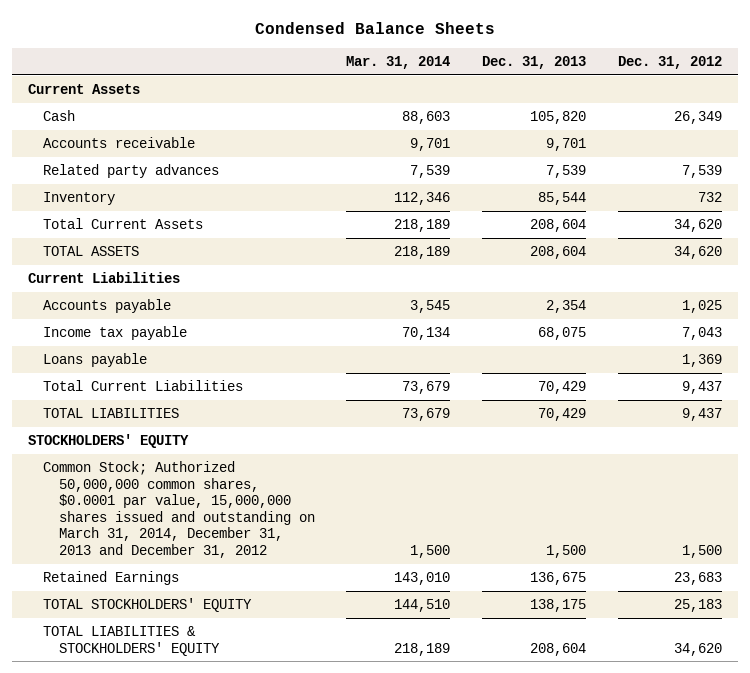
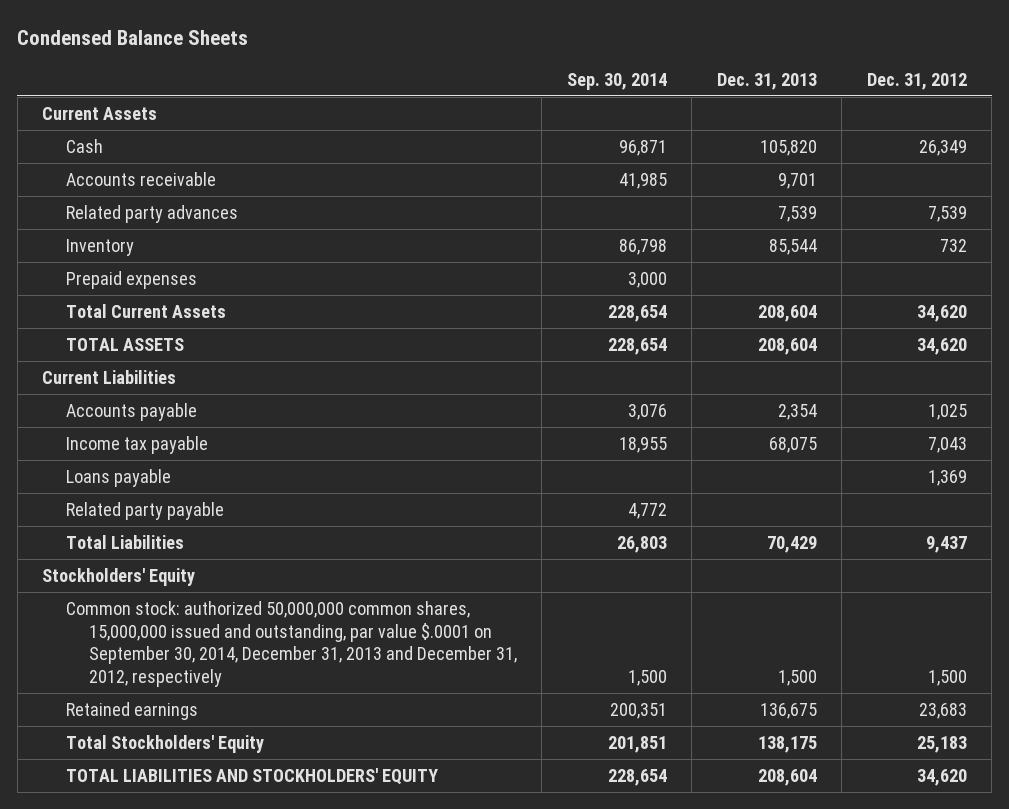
- | Mar. 31, 2014 | Dec. 31, 2013 | Dec. 31, 2012
+ | Sep. 30, 2014 | Dec. 31, 2013 | Dec. 31, 2012
+ Prepaid expenses | 3,000 | |
- Total Current Liabilities | 73,679 | 70,429 | 9,437
- TOTAL LIABILITIES | 73,679 | 70,429 | 9,437
- STOCKHOLDERS' EQUITY
- Common Stock; Authorized 50,000,000 common shares, $0.0001 par value, 15,000,000 shares issued and outstanding on March 31, 2014, December 31, 2013 and December 31, 2012 | 1,500 | 1,500 | 1,500
- Retained Earnings | 143,010 | 136,675 | 23,683
- TOTAL STOCKHOLDERS' EQUITY | 144,510 | 138,175 | 25,183
- TOTAL LIABILITIES & STOCKHOLDERS' EQUITY | 218,189 | 208,604 | 34,620
+ Related party payable | 4,772 | |
+ Total Liabilities | 26,803 | 70,429 | 9,437
+ Stockholders' Equity
+ Common stock: authorized 50,000,000 common shares, 15,000,000 issued and outstanding, par value $.0001 on September 30, 2014, December 31, 2013 and December 31, 2012, respectively | 1,500 | 1,500 | 1,500
+ Retained earnings | 200,351 | 136,675 | 23,683
+ Total Stockholders' Equity | 201,851 | 138,175 | 25,183
+ TOTAL LIABILITIES AND STOCKHOLDERS' EQUITY | 228,654 | 208,604 | 34,620

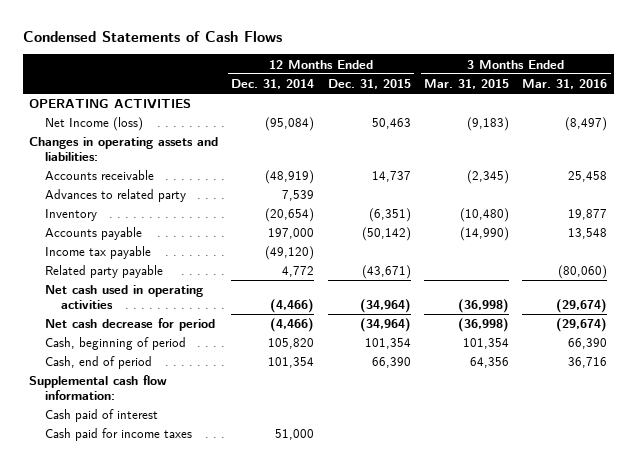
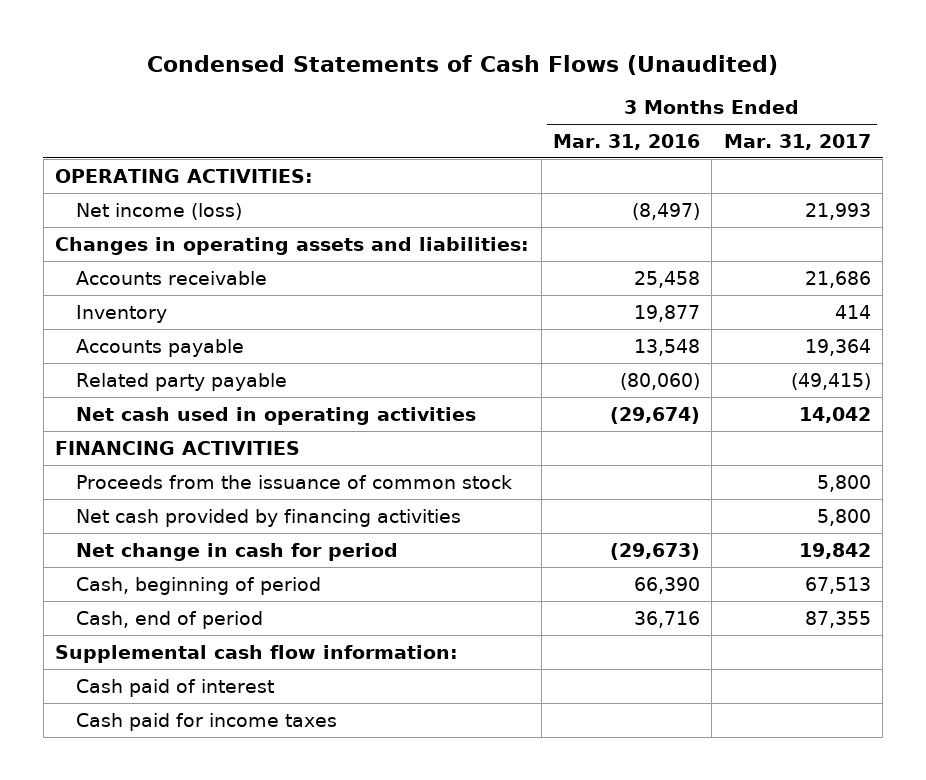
- Condensed Statements of Cash Flows
+ Condensed Statements of Cash Flows (Unaudited)
- | 12 Months Ended Dec. 31, 2014 | 12 Months Ended Dec. 31, 2015 | 3 Months Ended Mar. 31, 2015 | 3 Months Ended Mar. 31, 2016
+ | 3 Months Ended Mar. 31, 2016 | 3 Months Ended Mar. 31, 2017
- OPERATING ACTIVITIES
- Net Income (loss) | (95,084) | 50,463 | (9,183) | (8,497)
+ OPERATING ACTIVITIES:
+ Net income (loss) | (8,497) | 21,993
- Advances to related party | 7,539 | | |
- Income tax payable | (49,120) | | |
- Net cash decrease for period | (4,466) | (34,964) | (36,998) | (29,674)
+ FINANCING ACTIVITIES
+ Proceeds from the issuance of common stock | | 5,800
+ Net cash provided by financing activities | | 5,800
+ Net change in cash for period | (29,673) | 19,842

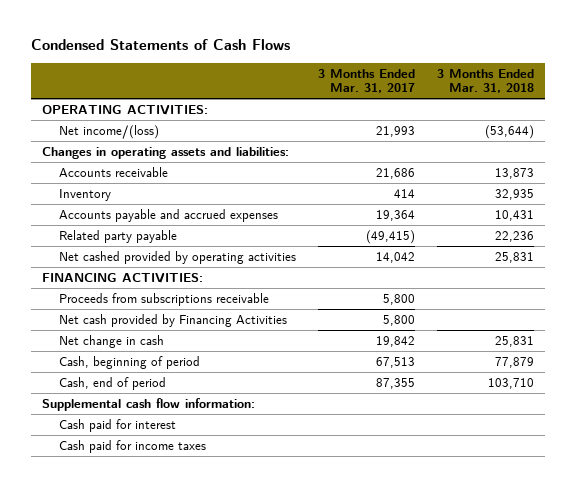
- Condensed Statements of Cash Flows (Unaudited)
+ Condensed Statements of Cash Flows
- | 3 Months Ended Mar. 31, 2016 | 3 Months Ended Mar. 31, 2017
+ | 3 Months Ended Mar. 31, 2017 | 3 Months Ended Mar. 31, 2018
- Net income (loss) | (8,497) | 21,993
+ Net income/(loss) | 21,993 | (53,644)
- Accounts payable | 13,548 | 19,364
+ Accounts payable and accrued expenses | 19,364 | 10,431
- Net cash used in operating activities | (29,674) | 14,042
- FINANCING ACTIVITIES
- Proceeds from the issuance of common stock | | 5,800
- Net cash provided by financing activities | | 5,800
- Net change in cash for period | (29,673) | 19,842
+ Net cashed provided by operating activities | 14,042 | 25,831
+ FINANCING ACTIVITIES:
+ Proceeds from subscriptions receivable | 5,800 |
+ Net cash provided by Financing Activities | 5,800 |
+ Net change in cash | 19,842 | 25,831
- Cash paid of interest
+ Cash paid for interest

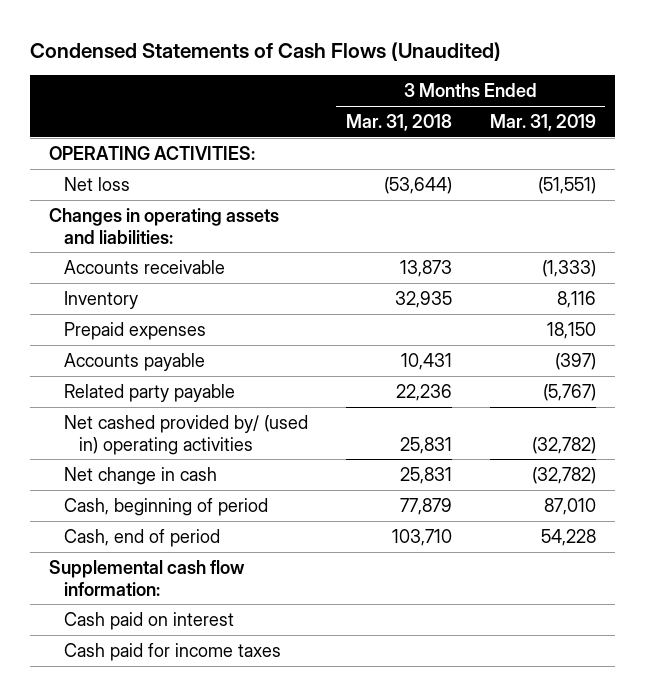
- Condensed Statements of Cash Flows
+ Condensed Statements of Cash Flows (Unaudited)
- | 3 Months Ended Mar. 31, 2017 | 3 Months Ended Mar. 31, 2018
+ | 3 Months Ended Mar. 31, 2018 | 3 Months Ended Mar. 31, 2019
- Net income/(loss) | 21,993 | (53,644)
+ Net loss | (53,644) | (51,551)
- Accounts payable and accrued expenses | 19,364 | 10,431
+ Prepaid expenses | | 18,150
+ Accounts payable | 10,431 | (397)
- Net cashed provided by operating activities | 14,042 | 25,831
- FINANCING ACTIVITIES:
- Proceeds from subscriptions receivable | 5,800 |
- Net cash provided by Financing Activities | 5,800 |
+ Net cashed provided by/ (used in) operating activities | 25,831 | (32,782)
- Cash paid for interest
+ Cash paid on interest

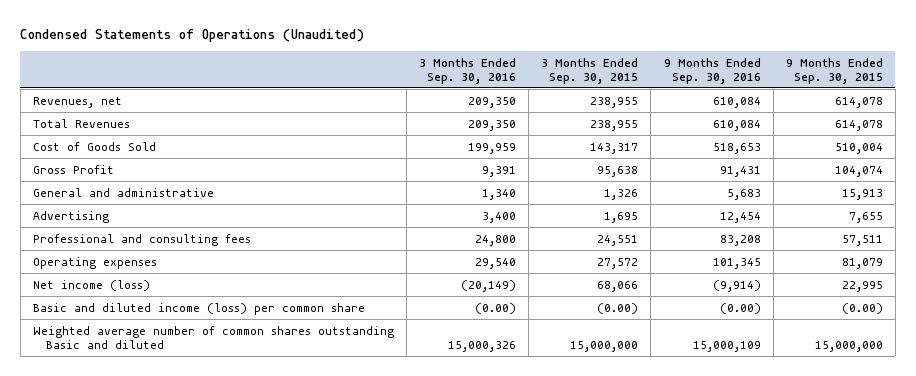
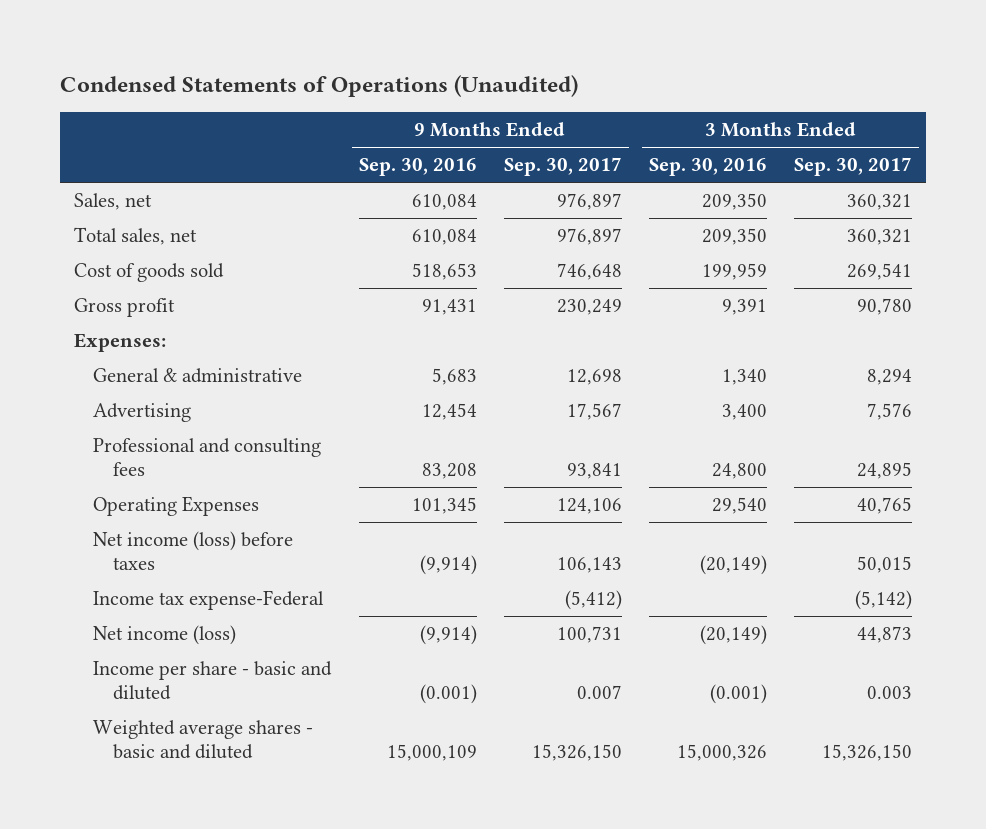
- | 3 Months Ended Sep. 30, 2016 | 3 Months Ended Sep. 30, 2015 | 9 Months Ended Sep. 30, 2016 | 9 Months Ended Sep. 30, 2015
+ | 9 Months Ended Sep. 30, 2016 | 9 Months Ended Sep. 30, 2017 | 3 Months Ended Sep. 30, 2016 | 3 Months Ended Sep. 30, 2017
- Revenues, net | 209,350 | 238,955 | 610,084 | 614,078
- Total Revenues | 209,350 | 238,955 | 610,084 | 614,078
- Cost of Goods Sold | 199,959 | 143,317 | 518,653 | 510,004
- Gross Profit | 9,391 | 95,638 | 91,431 | 104,074
- General and administrative | 1,340 | 1,326 | 5,683 | 15,913
+ Sales, net | 610,084 | 976,897 | 209,350 | 360,321
+ Total sales, net | 610,084 | 976,897 | 209,350 | 360,321
+ Cost of goods sold | 518,653 | 746,648 | 199,959 | 269,541
+ Gross profit | 91,431 | 230,249 | 9,391 | 90,780
+ Expenses:
+ General & administrative | 5,683 | 12,698 | 1,340 | 8,294
- Operating expenses | 29,540 | 27,572 | 101,345 | 81,079
+ Operating Expenses | 101,345 | 124,106 | 29,540 | 40,765
+ Net income (loss) before taxes | (9,914) | 106,143 | (20,149) | 50,015
+ Income tax expense-Federal | | (5,412) | | (5,142)
- Basic and diluted income (loss) per common share | (0.00) | (0.00) | (0.00) | (0.00)
- Weighted average number of common shares outstanding Basic and diluted | 15,000,326 | 15,000,000 | 15,000,109 | 15,000,000
+ Income per share - basic and diluted | (0.001) | 0.007 | (0.001) | 0.003
+ Weighted average shares - basic and diluted | 15,000,109 | 15,326,150 | 15,000,326 | 15,326,150

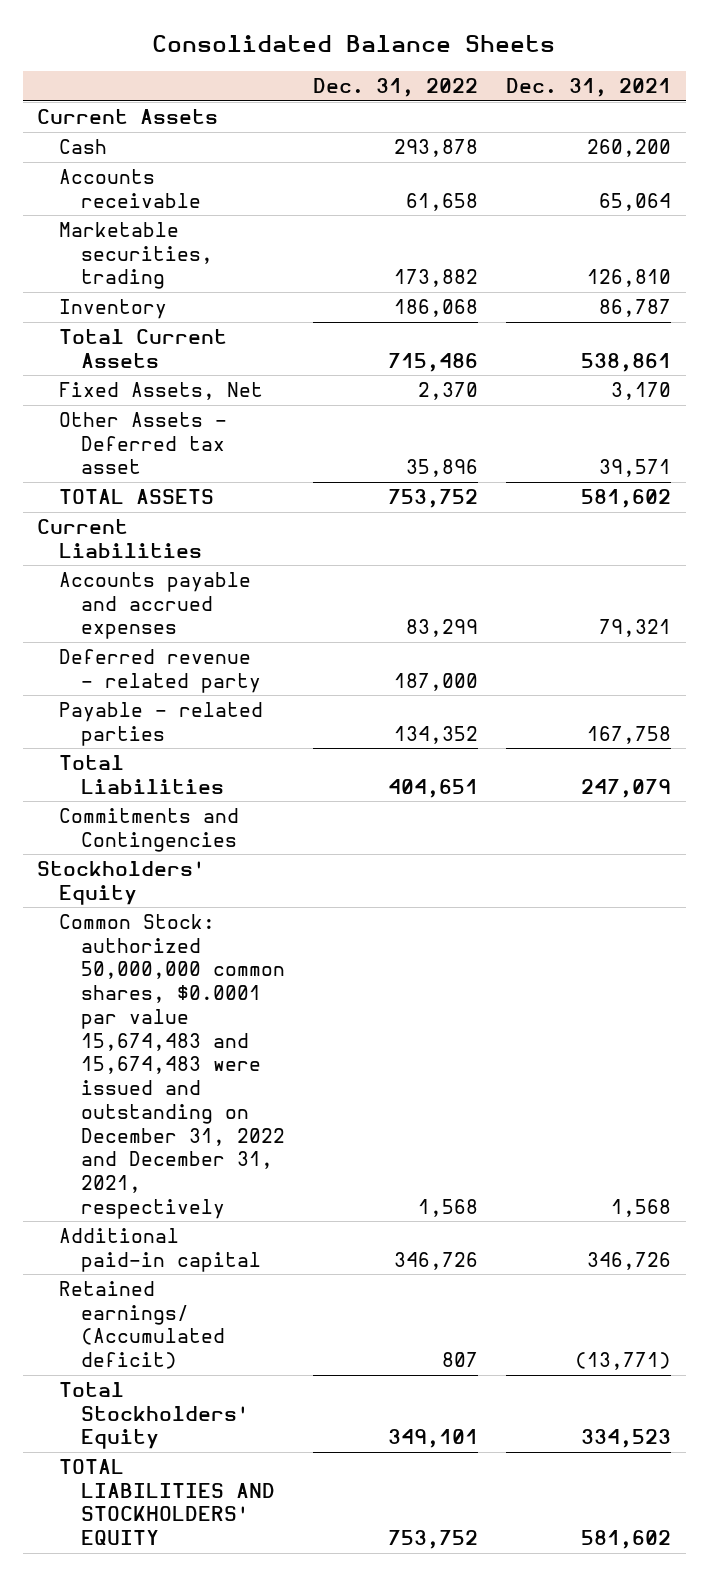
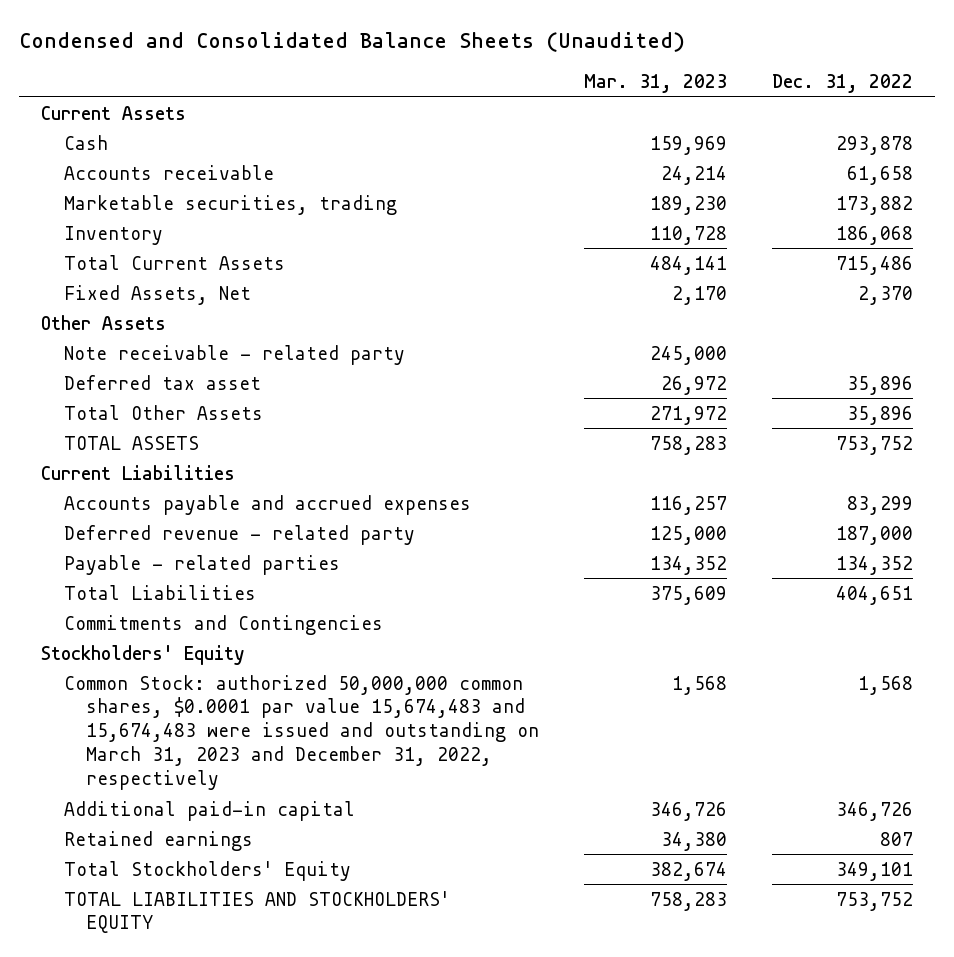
- Consolidated Balance Sheets
+ Condensed and Consolidated Balance Sheets (Unaudited)
- | Dec. 31, 2022 | Dec. 31, 2021
+ | Mar. 31, 2023 | Dec. 31, 2022
- Other Assets - Deferred tax asset | 35,896 | 39,571
+ Other Assets
+ Note receivable - related party | 245,000 |
+ Deferred tax asset | 26,972 | 35,896
+ Total Other Assets | 271,972 | 35,896
- Common Stock: authorized 50,000,000 common shares, $0.0001 par value 15,674,483 and 15,674,483 were issued and outstanding on December 31, 2022 and December 31, 2021, respectively | 1,568 | 1,568
+ Common Stock: authorized 50,000,000 common shares, $0.0001 par value 15,674,483 and 15,674,483 were issued and outstanding on March 31, 2023 and December 31, 2022, respectively | 1,568 | 1,568
- Retained earnings/ (Accumulated deficit) | 807 | (13,771)
+ Retained earnings | 34,380 | 807

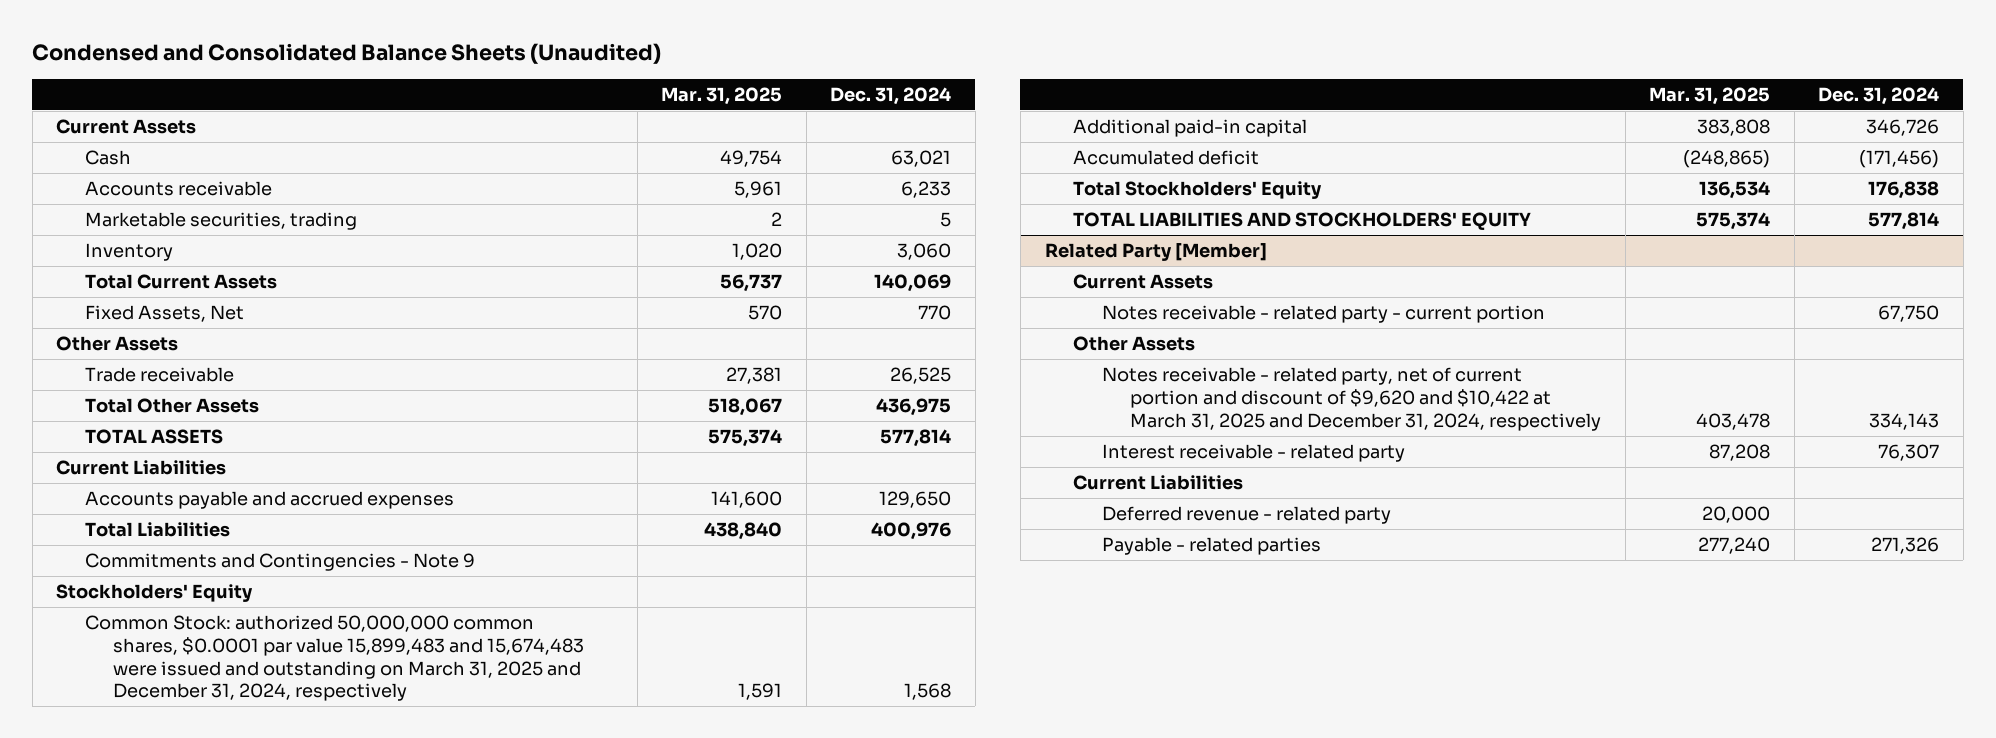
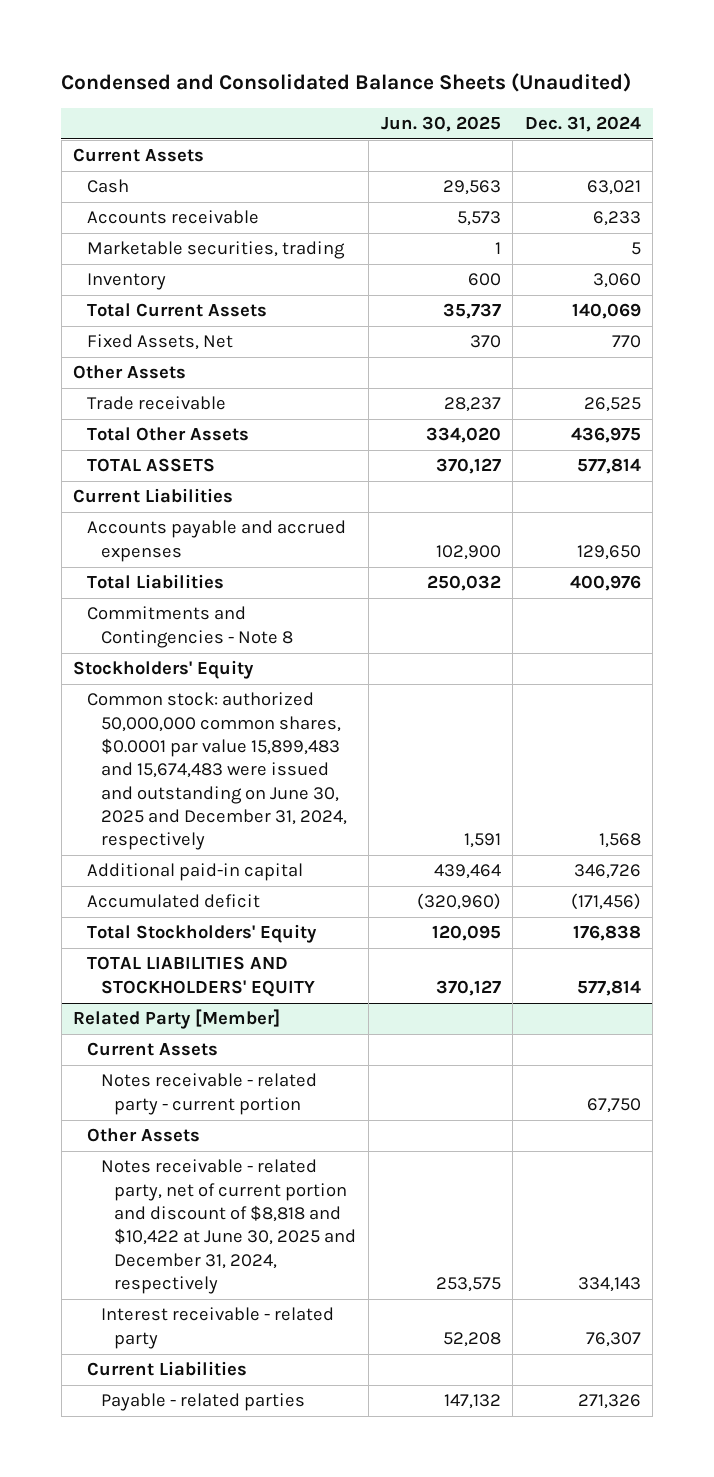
- | Mar. 31, 2025 | Dec. 31, 2024
+ | Jun. 30, 2025 | Dec. 31, 2024
- Commitments and Contingencies - Note 9
+ Commitments and Contingencies - Note 8
- Common Stock: authorized 50,000,000 common shares, $0.0001 par value 15,899,483 and 15,674,483 were issued and outstanding on March 31, 2025 and December 31, 2024, respectively | 1,591 | 1,568
+ Common stock: authorized 50,000,000 common shares, $0.0001 par value 15,899,483 and 15,674,483 were issued and outstanding on June 30, 2025 and December 31, 2024, respectively | 1,591 | 1,568
@ Related Party [Member]
- Notes receivable - related party, net of current portion and discount of $9,620 and $10,422 at March 31, 2025 and December 31, 2024, respectively | 403,478 | 334,143
+ Notes receivable - related party, net of current portion and discount of $8,818 and $10,422 at June 30, 2025 and December 31, 2024, respectively | 253,575 | 334,143
- Deferred revenue - related party | 20,000 |

